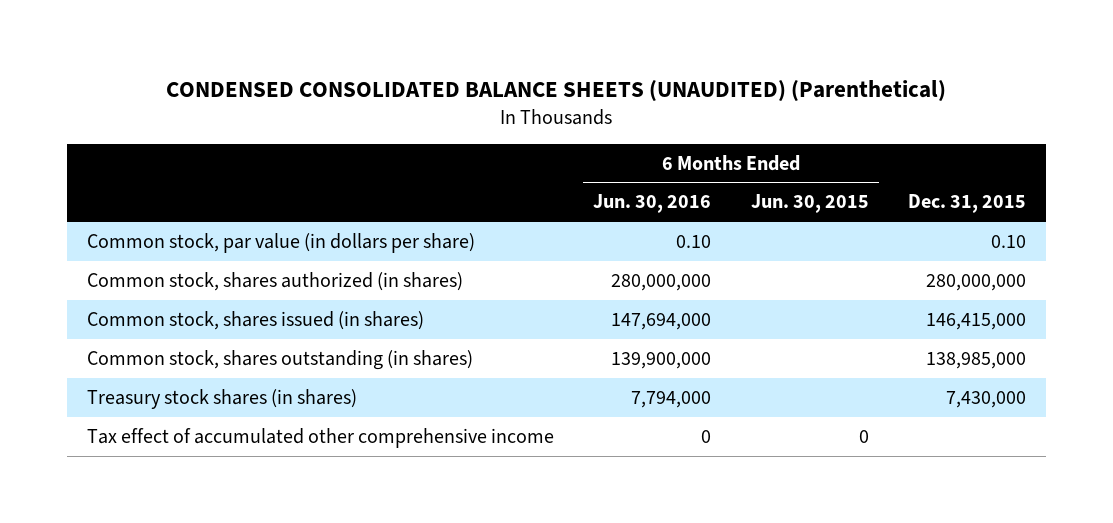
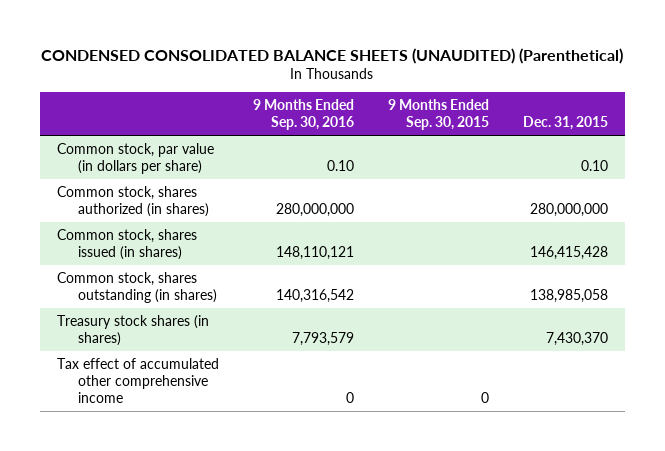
- | 6 Months Ended Jun. 30, 2016 | 6 Months Ended Jun. 30, 2015 | Dec. 31, 2015
+ | 9 Months Ended Sep. 30, 2016 | 9 Months Ended Sep. 30, 2015 | Dec. 31, 2015
- Common stock, shares issued (in shares) | 147,694,000 | | 146,415,000
- Common stock, shares outstanding (in shares) | 139,900,000 | | 138,985,000
- Treasury stock shares (in shares) | 7,794,000 | | 7,430,000
+ Common stock, shares issued (in shares) | 148,110,121 | | 146,415,428
+ Common stock, shares outstanding (in shares) | 140,316,542 | | 138,985,058
+ Treasury stock shares (in shares) | 7,793,579 | | 7,430,370

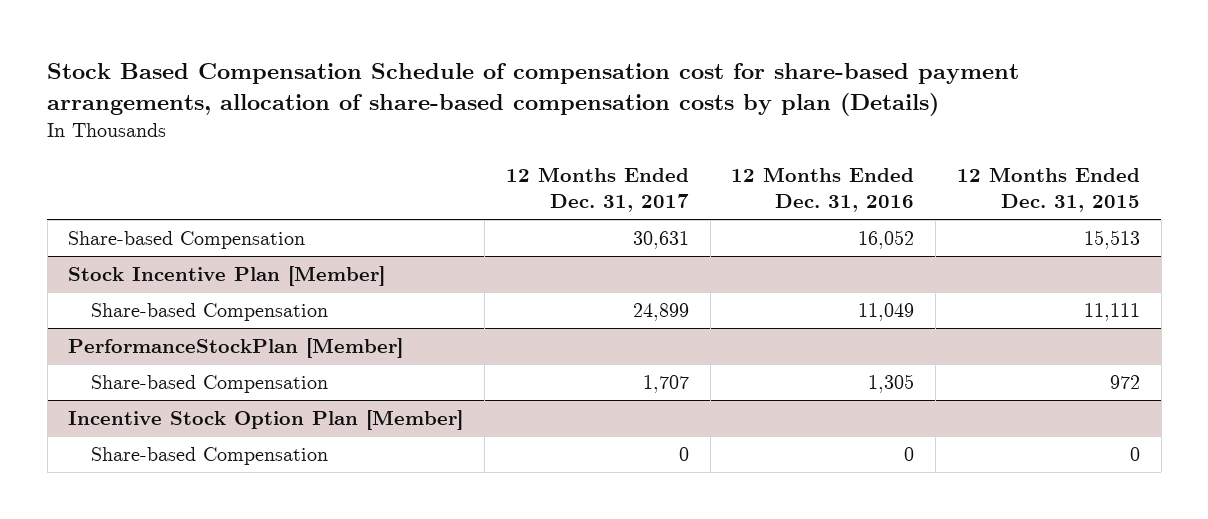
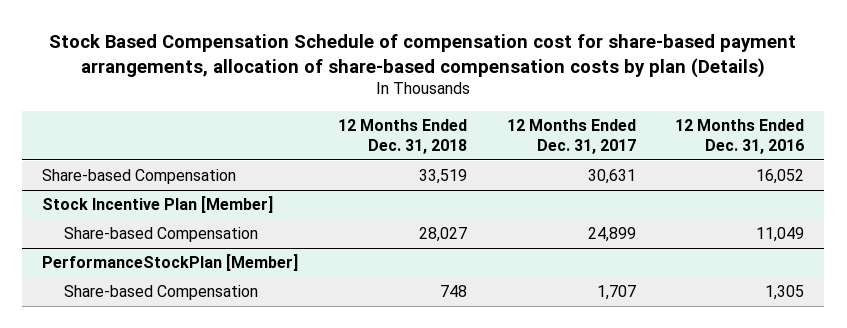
- | 12 Months Ended Dec. 31, 2017 | 12 Months Ended Dec. 31, 2016 | 12 Months Ended Dec. 31, 2015
+ | 12 Months Ended Dec. 31, 2018 | 12 Months Ended Dec. 31, 2017 | 12 Months Ended Dec. 31, 2016
- Incentive Stock Option Plan [Member]
- Share-based Compensation | 0 | 0 | 0

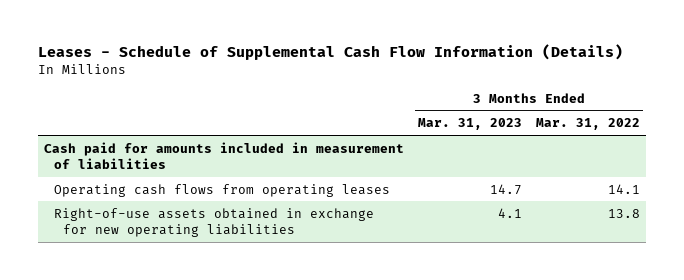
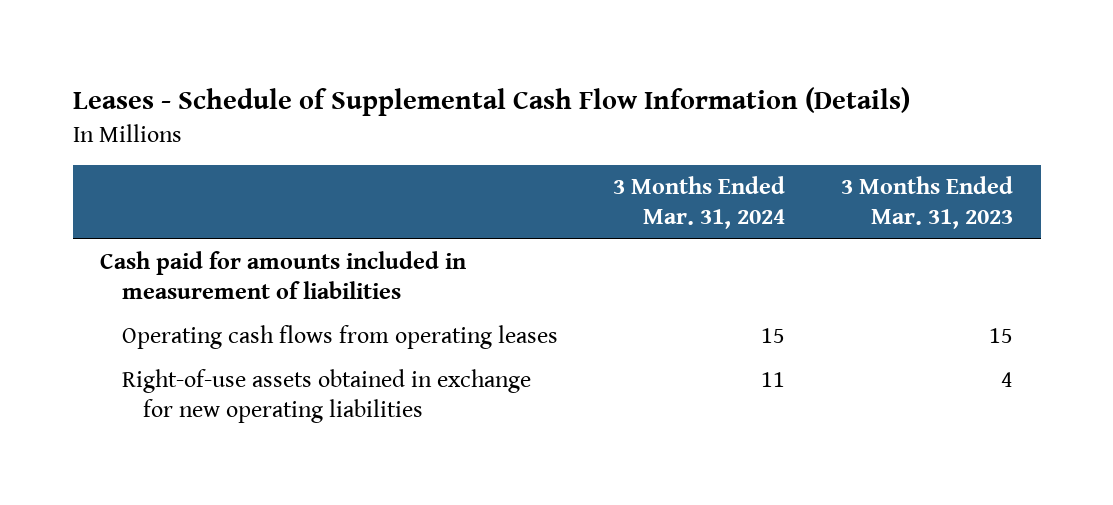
- | 3 Months Ended Mar. 31, 2023 | 3 Months Ended Mar. 31, 2022
+ | 3 Months Ended Mar. 31, 2024 | 3 Months Ended Mar. 31, 2023
- Operating cash flows from operating leases | 14.7 | 14.1
- Right-of-use assets obtained in exchange for new operating liabilities | 4.1 | 13.8
+ Operating cash flows from operating leases | 15 | 15
+ Right-of-use assets obtained in exchange for new operating liabilities | 11 | 4

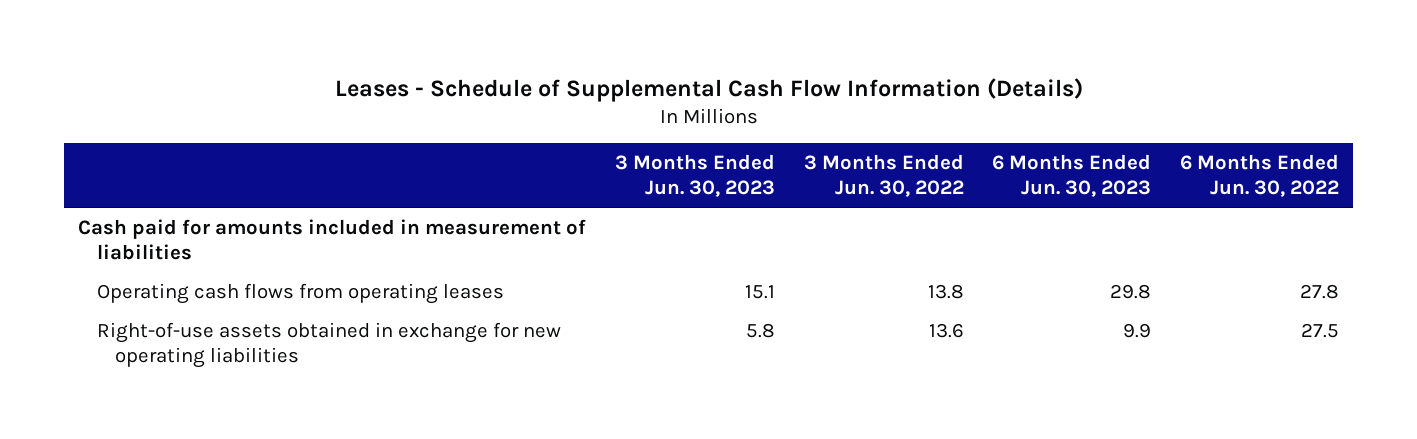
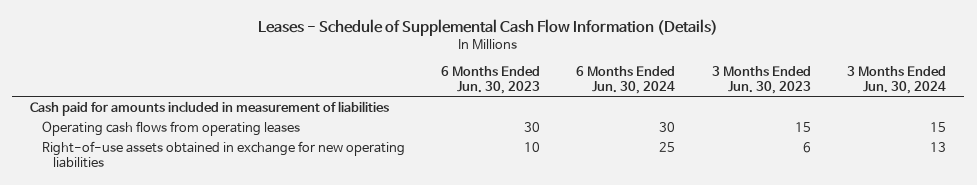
- | 3 Months Ended Jun. 30, 2023 | 3 Months Ended Jun. 30, 2022 | 6 Months Ended Jun. 30, 2023 | 6 Months Ended Jun. 30, 2022
+ | 6 Months Ended Jun. 30, 2023 | 6 Months Ended Jun. 30, 2024 | 3 Months Ended Jun. 30, 2023 | 3 Months Ended Jun. 30, 2024
- Operating cash flows from operating leases | 15.1 | 13.8 | 29.8 | 27.8
- Right-of-use assets obtained in exchange for new operating liabilities | 5.8 | 13.6 | 9.9 | 27.5
+ Operating cash flows from operating leases | 30 | 30 | 15 | 15
+ Right-of-use assets obtained in exchange for new operating liabilities | 10 | 25 | 6 | 13

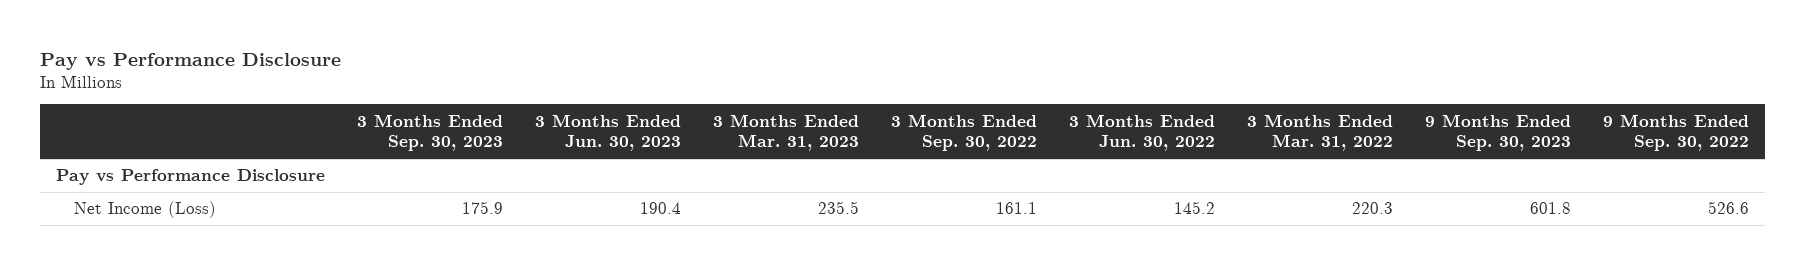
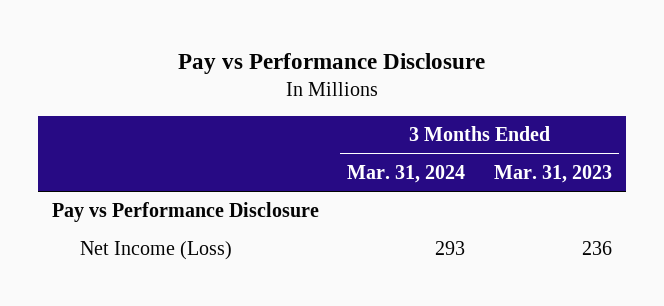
- | 3 Months Ended Sep. 30, 2023 | 3 Months Ended Jun. 30, 2023 | 3 Months Ended Mar. 31, 2023 | 3 Months Ended Sep. 30, 2022 | 3 Months Ended Jun. 30, 2022 | 3 Months Ended Mar. 31, 2022 | 9 Months Ended Sep. 30, 2023 | 9 Months Ended Sep. 30, 2022
+ | 3 Months Ended Mar. 31, 2024 | 3 Months Ended Mar. 31, 2023
- Net Income (Loss) | 175.9 | 190.4 | 235.5 | 161.1 | 145.2 | 220.3 | 601.8 | 526.6
+ Net Income (Loss) | 293 | 236

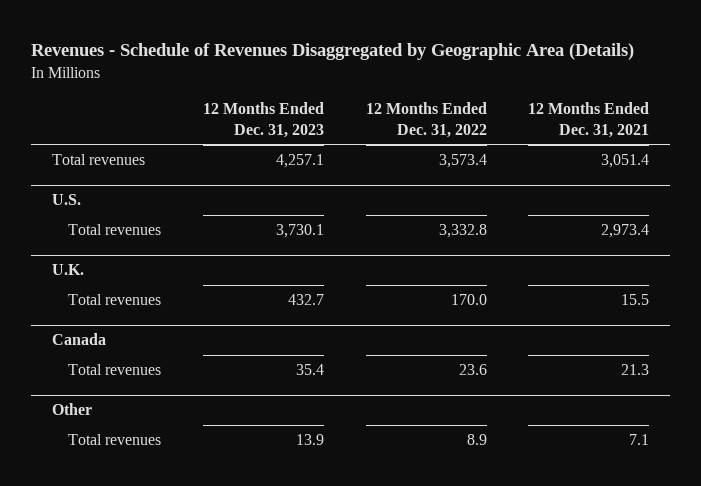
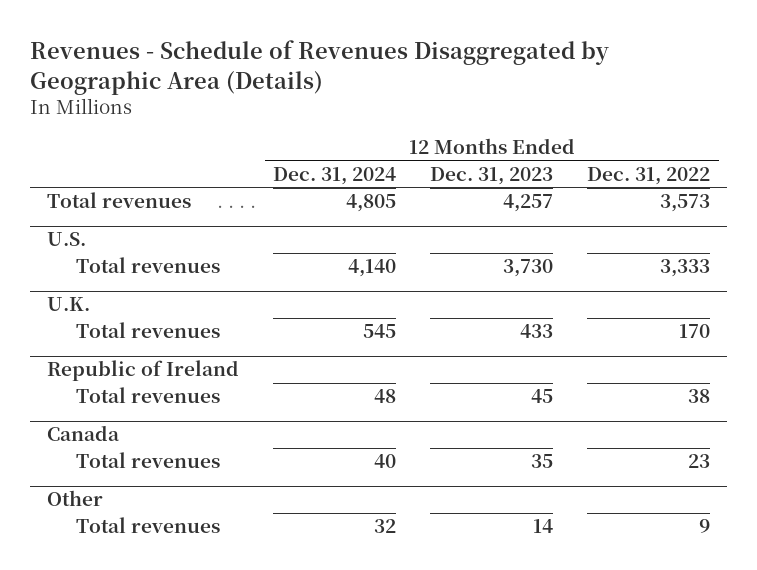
- | 12 Months Ended Dec. 31, 2023 | 12 Months Ended Dec. 31, 2022 | 12 Months Ended Dec. 31, 2021
+ | 12 Months Ended Dec. 31, 2024 | 12 Months Ended Dec. 31, 2023 | 12 Months Ended Dec. 31, 2022
- Total revenues | 4,257.1 | 3,573.4 | 3,051.4
+ Total revenues | 4,805 | 4,257 | 3,573
@ U.S.
- Total revenues | 3,730.1 | 3,332.8 | 2,973.4
+ Total revenues | 4,140 | 3,730 | 3,333
@ U.K.
- Total revenues | 432.7 | 170.0 | 15.5
+ Total revenues | 545 | 433 | 170
+ Republic of Ireland
+ Total revenues | 48 | 45 | 38
@ Canada
- Total revenues | 35.4 | 23.6 | 21.3
+ Total revenues | 40 | 35 | 23
@ Other
- Total revenues | 13.9 | 8.9 | 7.1
+ Total revenues | 32 | 14 | 9

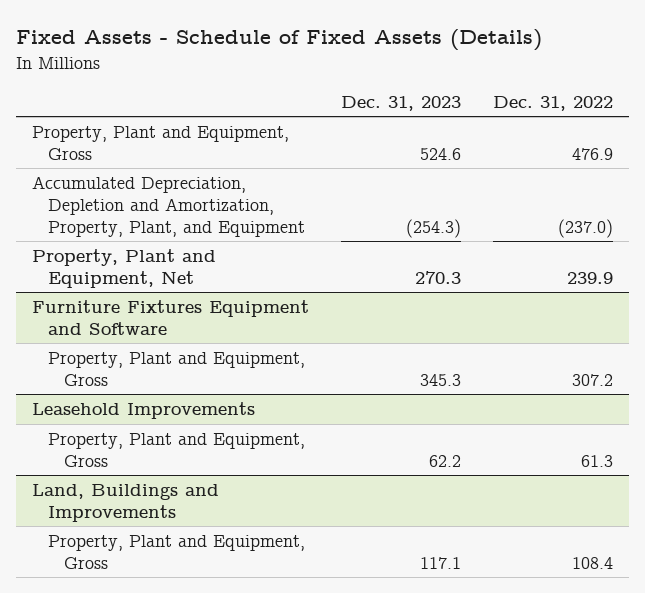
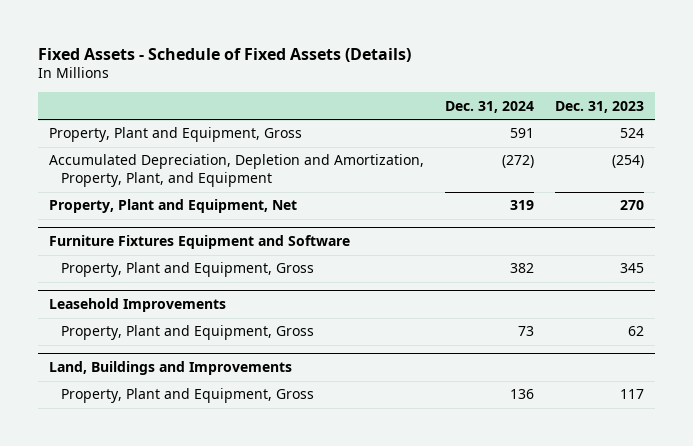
- | Dec. 31, 2023 | Dec. 31, 2022
+ | Dec. 31, 2024 | Dec. 31, 2023
- Property, Plant and Equipment, Gross | 524.6 | 476.9
- Accumulated Depreciation, Depletion and Amortization, Property, Plant, and Equipment | (254.3) | (237.0)
- Property, Plant and Equipment, Net | 270.3 | 239.9
+ Property, Plant and Equipment, Gross | 591 | 524
+ Accumulated Depreciation, Depletion and Amortization, Property, Plant, and Equipment | (272) | (254)
+ Property, Plant and Equipment, Net | 319 | 270
@ Furniture Fixtures Equipment and Software
- Property, Plant and Equipment, Gross | 345.3 | 307.2
+ Property, Plant and Equipment, Gross | 382 | 345
@ Leasehold Improvements
- Property, Plant and Equipment, Gross | 62.2 | 61.3
+ Property, Plant and Equipment, Gross | 73 | 62
@ Land, Buildings and Improvements
- Property, Plant and Equipment, Gross | 117.1 | 108.4
+ Property, Plant and Equipment, Gross | 136 | 117

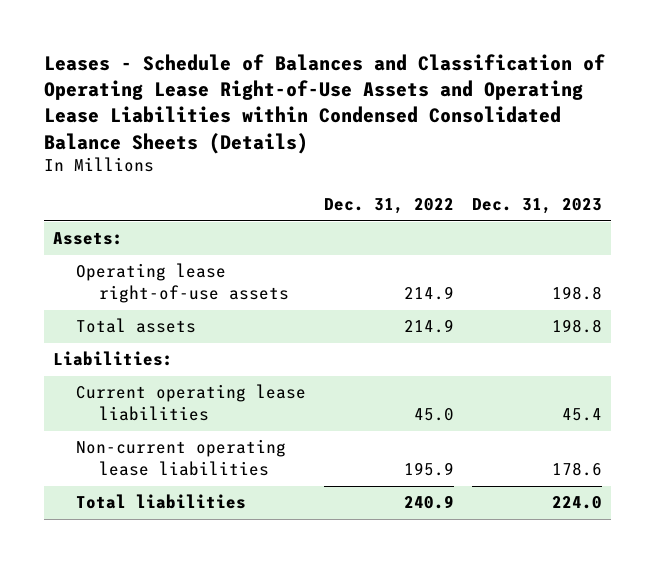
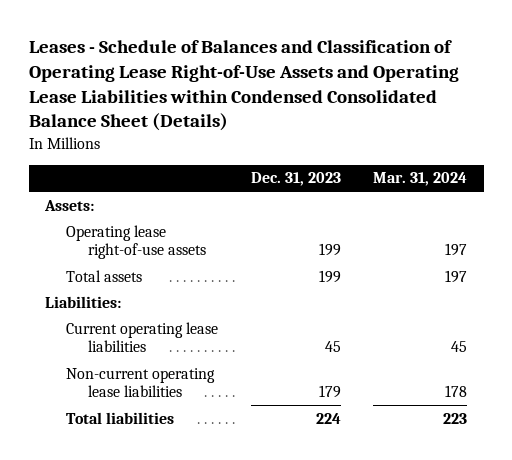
- Leases - Schedule of Balances and Classification of Operating Lease Right-of-Use Assets and Operating Lease Liabilities within Condensed Consolidated Balance Sheets (Details)
+ Leases - Schedule of Balances and Classification of Operating Lease Right-of-Use Assets and Operating Lease Liabilities within Condensed Consolidated Balance Sheet (Details)
- | Dec. 31, 2022 | Dec. 31, 2023
+ | Dec. 31, 2023 | Mar. 31, 2024
- Operating lease right-of-use assets | 214.9 | 198.8
- Total assets | 214.9 | 198.8
+ Operating lease right-of-use assets | 199 | 197
+ Total assets | 199 | 197
- Current operating lease liabilities | 45.0 | 45.4
- Non-current operating lease liabilities | 195.9 | 178.6
- Total liabilities | 240.9 | 224.0
+ Current operating lease liabilities | 45 | 45
+ Non-current operating lease liabilities | 179 | 178
+ Total liabilities | 224 | 223

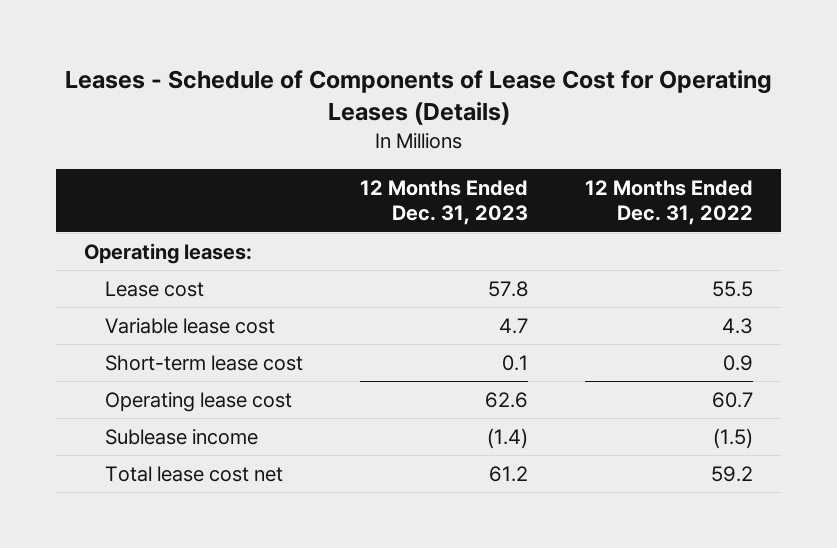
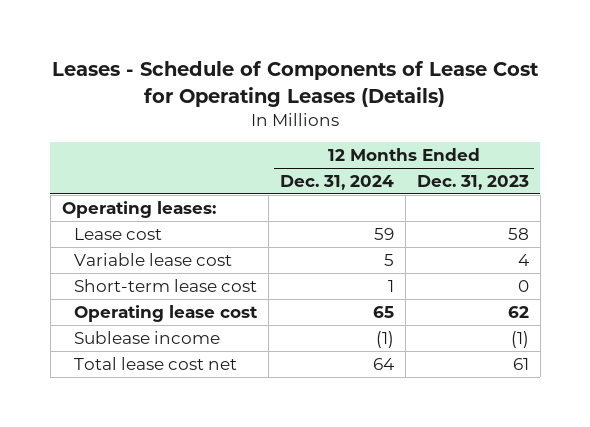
- | 12 Months Ended Dec. 31, 2023 | 12 Months Ended Dec. 31, 2022
+ | 12 Months Ended Dec. 31, 2024 | 12 Months Ended Dec. 31, 2023
- Lease cost | 57.8 | 55.5
- Variable lease cost | 4.7 | 4.3
- Short-term lease cost | 0.1 | 0.9
- Operating lease cost | 62.6 | 60.7
- Sublease income | (1.4) | (1.5)
- Total lease cost net | 61.2 | 59.2
+ Lease cost | 59 | 58
+ Variable lease cost | 5 | 4
+ Short-term lease cost | 1 | 0
+ Operating lease cost | 65 | 62
+ Sublease income | (1) | (1)
+ Total lease cost net | 64 | 61

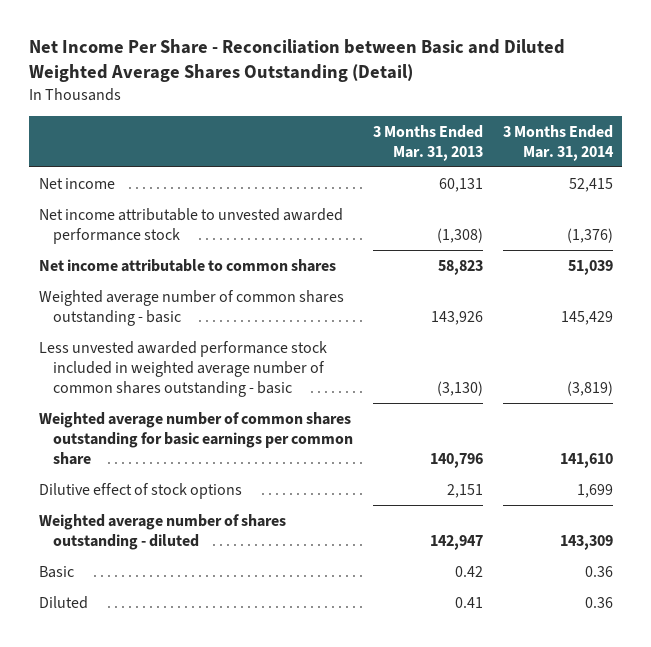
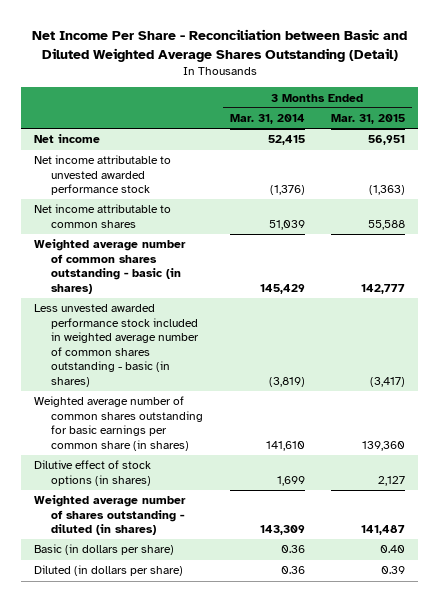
- | 3 Months Ended Mar. 31, 2013 | 3 Months Ended Mar. 31, 2014
+ | 3 Months Ended Mar. 31, 2014 | 3 Months Ended Mar. 31, 2015
- Weighted average number of common shares outstanding - basic | 143,926 | 145,429
- Less unvested awarded performance stock included in weighted average number of common shares outstanding - basic | (3,130) | (3,819)
- Weighted average number of common shares outstanding for basic earnings per common share | 140,796 | 141,610
- Dilutive effect of stock options | 2,151 | 1,699
- Weighted average number of shares outstanding - diluted | 142,947 | 143,309
- Basic | 0.42 | 0.36
- Diluted | 0.41 | 0.36
+ Weighted average number of common shares outstanding - basic (in shares) | 145,429 | 142,777
+ Less unvested awarded performance stock included in weighted average number of common shares outstanding - basic (in shares) | (3,819) | (3,417)
+ Weighted average number of common shares outstanding for basic earnings per common share (in shares) | 141,610 | 139,360
+ Dilutive effect of stock options (in shares) | 1,699 | 2,127
+ Weighted average number of shares outstanding - diluted (in shares) | 143,309 | 141,487
+ Basic (in dollars per share) | 0.36 | 0.40
+ Diluted (in dollars per share) | 0.36 | 0.39

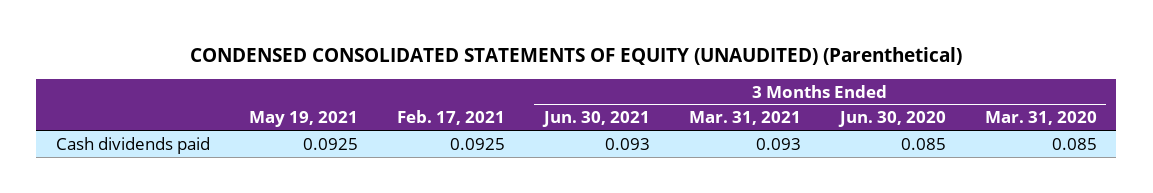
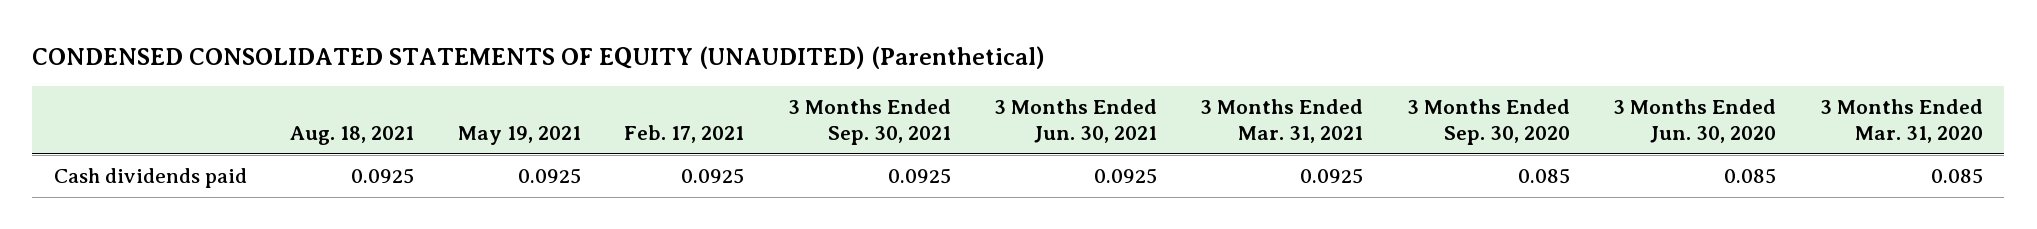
- | May 19, 2021 | Feb. 17, 2021 | 3 Months Ended Jun. 30, 2021 | 3 Months Ended Mar. 31, 2021 | 3 Months Ended Jun. 30, 2020 | 3 Months Ended Mar. 31, 2020
+ | Aug. 18, 2021 | May 19, 2021 | Feb. 17, 2021 | 3 Months Ended Sep. 30, 2021 | 3 Months Ended Jun. 30, 2021 | 3 Months Ended Mar. 31, 2021 | 3 Months Ended Sep. 30, 2020 | 3 Months Ended Jun. 30, 2020 | 3 Months Ended Mar. 31, 2020
- Cash dividends paid | 0.0925 | 0.0925 | 0.093 | 0.093 | 0.085 | 0.085
+ Cash dividends paid | 0.0925 | 0.0925 | 0.0925 | 0.0925 | 0.0925 | 0.0925 | 0.085 | 0.085 | 0.085

